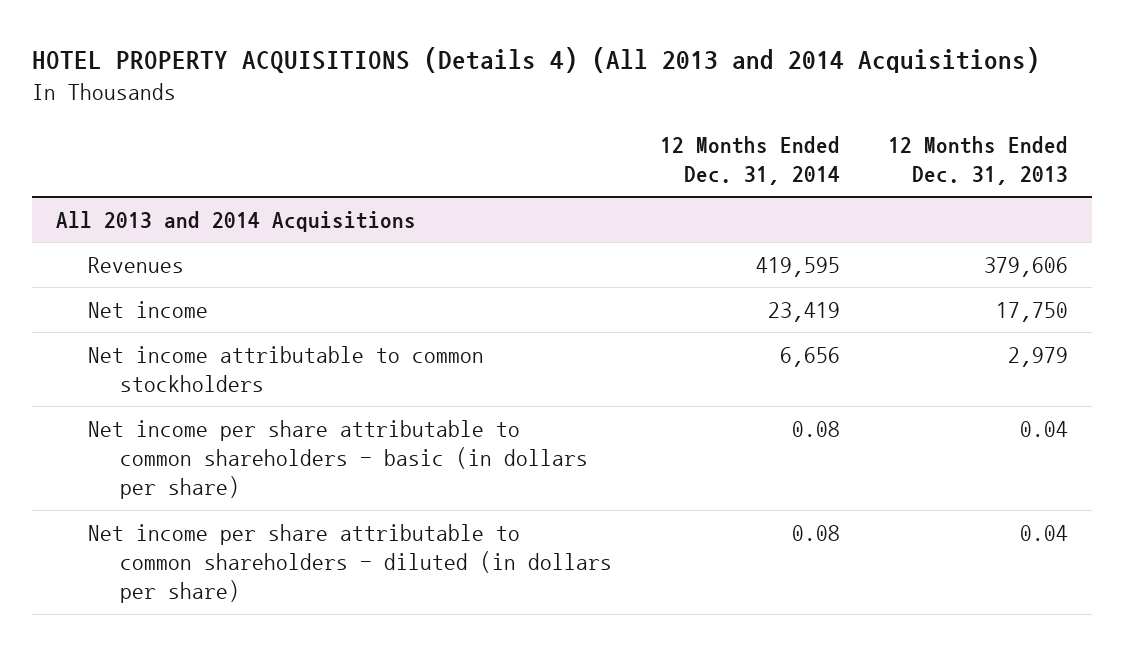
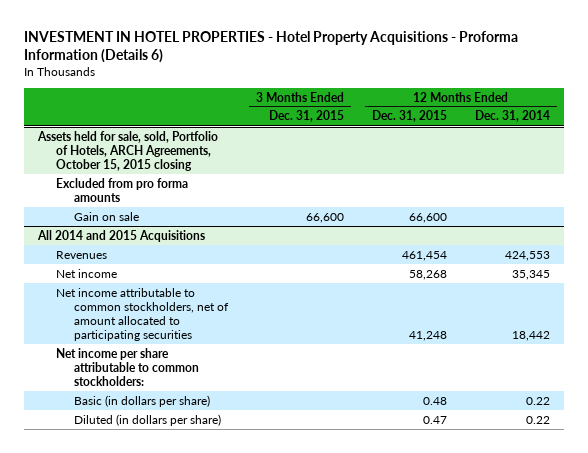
- HOTEL PROPERTY ACQUISITIONS (Details 4) (All 2013 and 2014 Acquisitions)
+ INVESTMENT IN HOTEL PROPERTIES - Hotel Property Acquisitions - Proforma Information (Details 6)
- | 12 Months Ended Dec. 31, 2014 | 12 Months Ended Dec. 31, 2013
+ | 3 Months Ended Dec. 31, 2015 | 12 Months Ended Dec. 31, 2015 | 12 Months Ended Dec. 31, 2014
- All 2013 and 2014 Acquisitions
- Revenues | 419,595 | 379,606
- Net income | 23,419 | 17,750
- Net income attributable to common stockholders | 6,656 | 2,979
- Net income per share attributable to common shareholders - basic (in dollars per share) | 0.08 | 0.04
- Net income per share attributable to common shareholders - diluted (in dollars per share) | 0.08 | 0.04
+ Assets held for sale, sold, Portfolio of Hotels, ARCH Agreements, October 15, 2015 closing
+ Excluded from pro forma amounts
+ Gain on sale | 66,600 | 66,600 |
+ All 2014 and 2015 Acquisitions
+ Revenues | | 461,454 | 424,553
+ Net income | | 58,268 | 35,345
+ Net income attributable to common stockholders, net of amount allocated to participating securities | | 41,248 | 18,442
+ Net income per share attributable to common stockholders:
+ Basic (in dollars per share) | | 0.48 | 0.22
+ Diluted (in dollars per share) | | 0.47 | 0.22

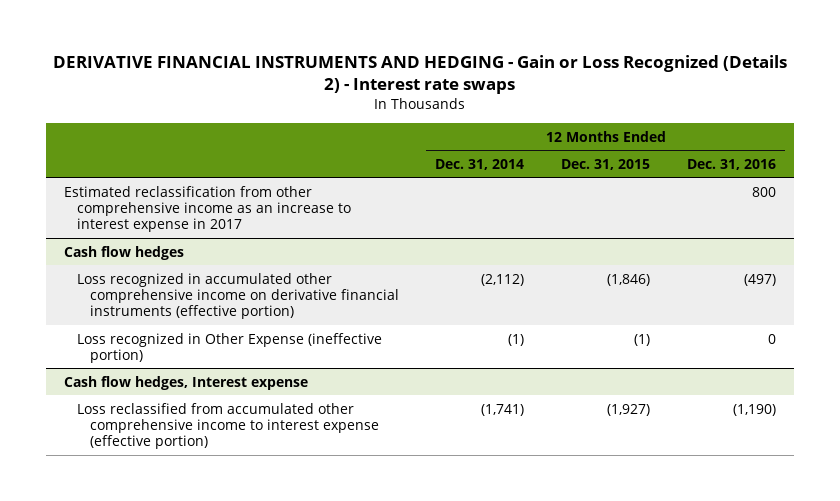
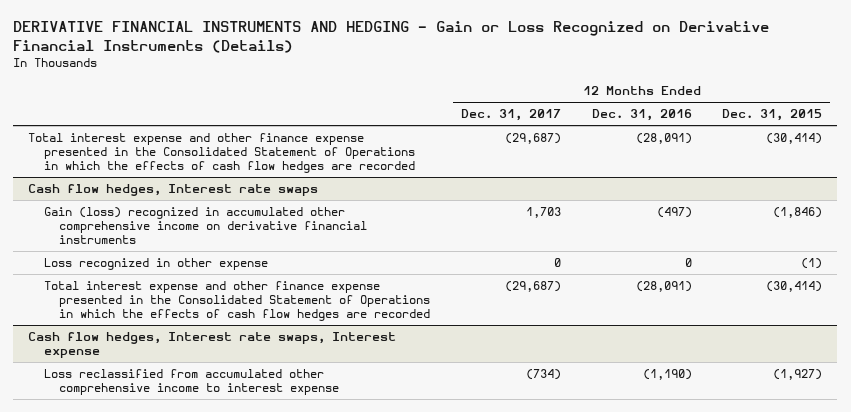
- DERIVATIVE FINANCIAL INSTRUMENTS AND HEDGING - Gain or Loss Recognized (Details 2) - Interest rate swaps
+ DERIVATIVE FINANCIAL INSTRUMENTS AND HEDGING - Gain or Loss Recognized on Derivative Financial Instruments (Details)
- | 12 Months Ended Dec. 31, 2014 | 12 Months Ended Dec. 31, 2015 | 12 Months Ended Dec. 31, 2016
+ | 12 Months Ended Dec. 31, 2017 | 12 Months Ended Dec. 31, 2016 | 12 Months Ended Dec. 31, 2015
- Estimated reclassification from other comprehensive income as an increase to interest expense in 2017 | | | 800
- Cash flow hedges
- Loss recognized in accumulated other comprehensive income on derivative financial instruments (effective portion) | (2,112) | (1,846) | (497)
- Loss recognized in Other Expense (ineffective portion) | (1) | (1) | 0
- Cash flow hedges, Interest expense
- Loss reclassified from accumulated other comprehensive income to interest expense (effective portion) | (1,741) | (1,927) | (1,190)
+ Total interest expense and other finance expense presented in the Consolidated Statement of Operations in which the effects of cash flow hedges are recorded | (29,687) | (28,091) | (30,414)
+ Cash flow hedges, Interest rate swaps
+ Gain (loss) recognized in accumulated other comprehensive income on derivative financial instruments | 1,703 | (497) | (1,846)
+ Loss recognized in other expense | 0 | 0 | (1)
+ Total interest expense and other finance expense presented in the Consolidated Statement of Operations in which the effects of cash flow hedges are recorded | (29,687) | (28,091) | (30,414)
+ Cash flow hedges, Interest rate swaps, Interest expense
+ Loss reclassified from accumulated other comprehensive income to interest expense | (734) | (1,190) | (1,927)

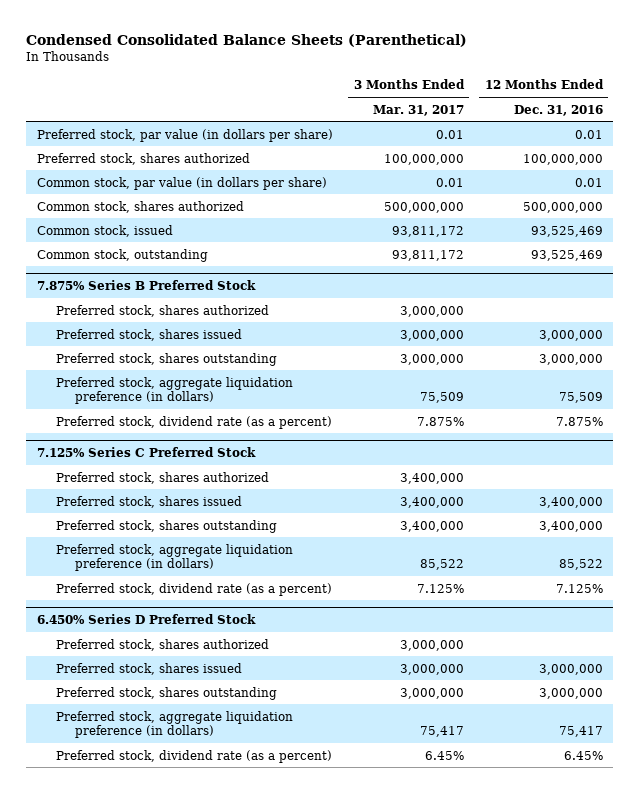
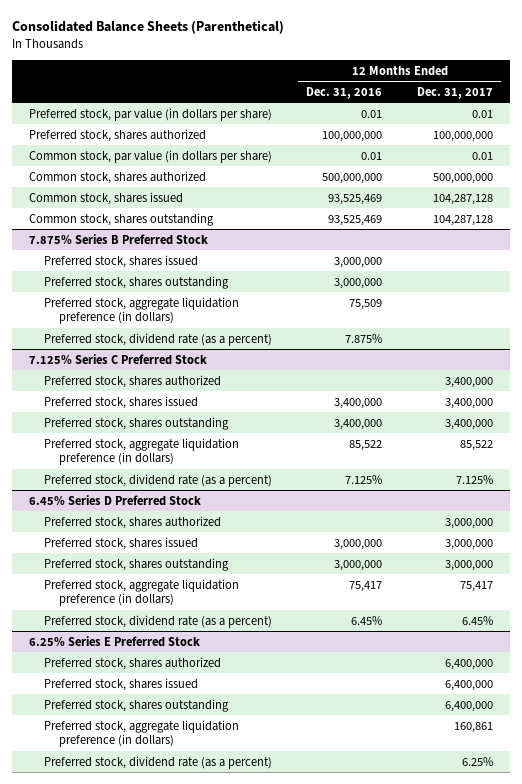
- Condensed Consolidated Balance Sheets (Parenthetical)
+ Consolidated Balance Sheets (Parenthetical)
- | 3 Months Ended Mar. 31, 2017 | 12 Months Ended Dec. 31, 2016
+ | 12 Months Ended Dec. 31, 2016 | 12 Months Ended Dec. 31, 2017
- Common stock, issued | 93,811,172 | 93,525,469
- Common stock, outstanding | 93,811,172 | 93,525,469
+ Common stock, shares issued | 93,525,469 | 104,287,128
+ Common stock, shares outstanding | 93,525,469 | 104,287,128
@ 7.875% Series B Preferred Stock
- Preferred stock, shares authorized | 3,000,000 |
- 6.450% Series D Preferred Stock
+ 6.45% Series D Preferred Stock
+ 6.25% Series E Preferred Stock
+ Preferred stock, shares authorized | | 6,400,000
+ Preferred stock, shares issued | | 6,400,000
+ Preferred stock, shares outstanding | | 6,400,000
+ Preferred stock, aggregate liquidation preference (in dollars) | | 160,861
+ Preferred stock, dividend rate (as a percent) | | 6.25%

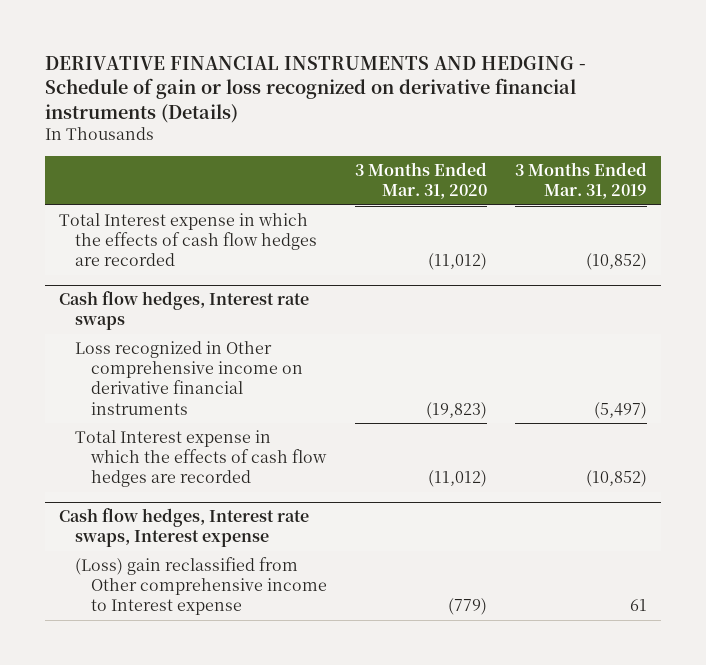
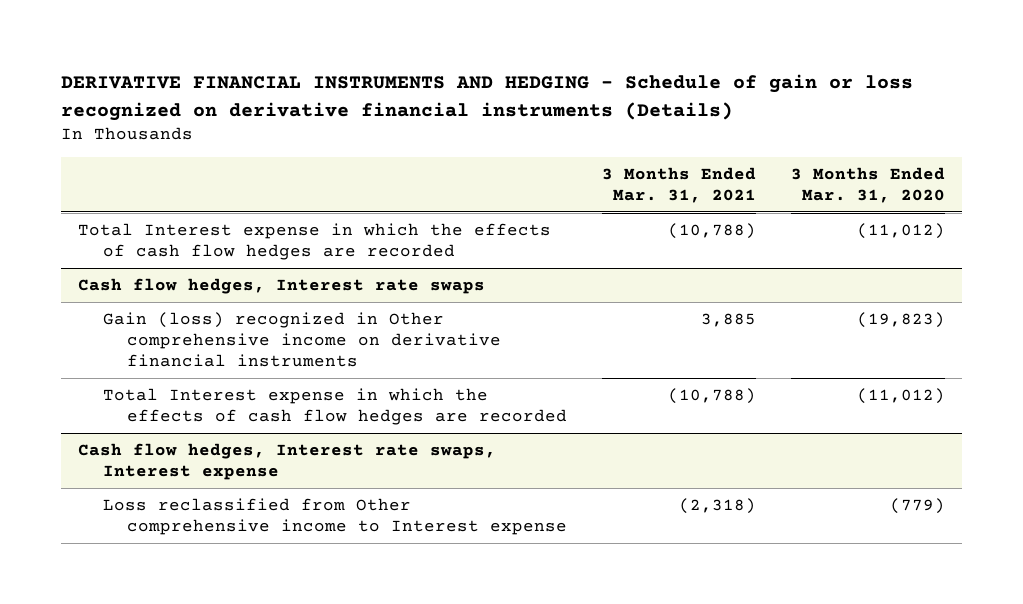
- | 3 Months Ended Mar. 31, 2020 | 3 Months Ended Mar. 31, 2019
+ | 3 Months Ended Mar. 31, 2021 | 3 Months Ended Mar. 31, 2020
@ Cash flow hedges, Interest rate swaps
- Loss recognized in Other comprehensive income on derivative financial instruments | (19,823) | (5,497)
+ Gain (loss) recognized in Other comprehensive income on derivative financial instruments | 3,885 | (19,823)
@ Cash flow hedges, Interest rate swaps, Interest expense
- (Loss) gain reclassified from Other comprehensive income to Interest expense | (779) | 61
+ Loss reclassified from Other comprehensive income to Interest expense | (2,318) | (779)

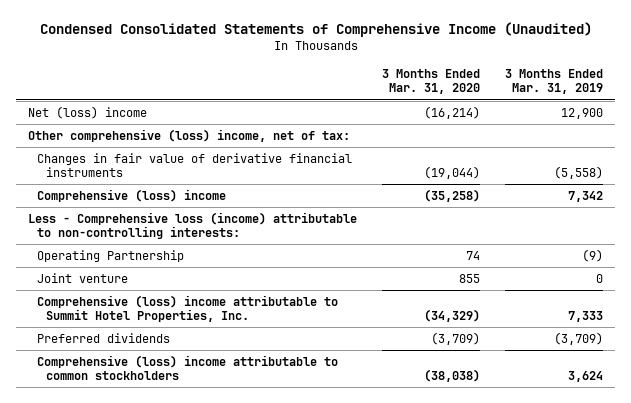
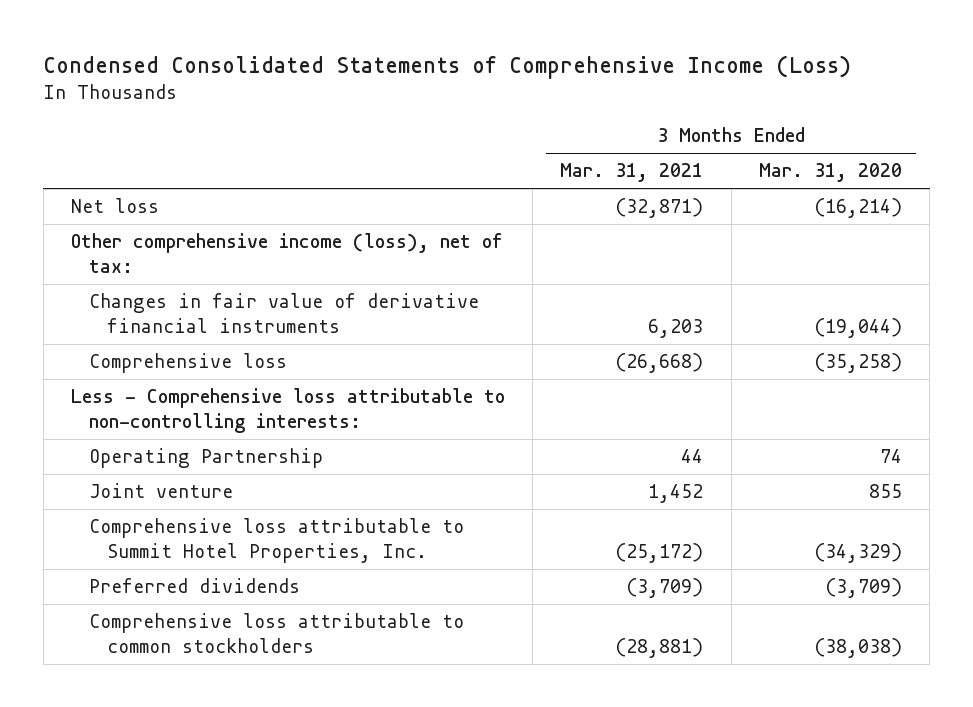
- Condensed Consolidated Statements of Comprehensive Income (Unaudited)
+ Condensed Consolidated Statements of Comprehensive Income (Loss)
- | 3 Months Ended Mar. 31, 2020 | 3 Months Ended Mar. 31, 2019
+ | 3 Months Ended Mar. 31, 2021 | 3 Months Ended Mar. 31, 2020
- Net (loss) income | (16,214) | 12,900
- Other comprehensive (loss) income, net of tax:
+ Net loss | (32,871) | (16,214)
+ Other comprehensive income (loss), net of tax:
- Comprehensive (loss) income | (35,258) | 7,342
- Less - Comprehensive loss (income) attributable to non-controlling interests:
+ Comprehensive loss | (26,668) | (35,258)
+ Less - Comprehensive loss attributable to non-controlling interests:
- Comprehensive (loss) income attributable to Summit Hotel Properties, Inc. | (34,329) | 7,333
+ Comprehensive loss attributable to Summit Hotel Properties, Inc. | (25,172) | (34,329)
- Comprehensive (loss) income attributable to common stockholders | (38,038) | 3,624
+ Comprehensive loss attributable to common stockholders | (28,881) | (38,038)

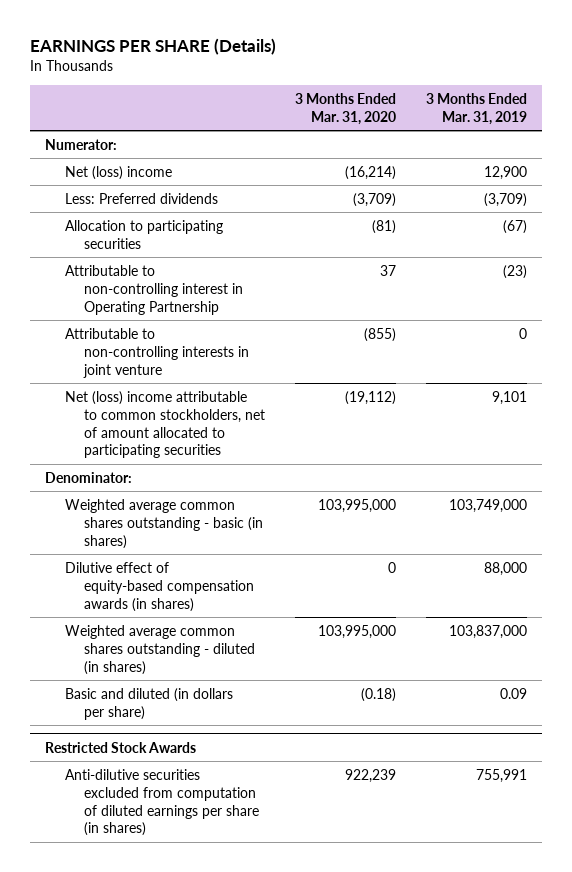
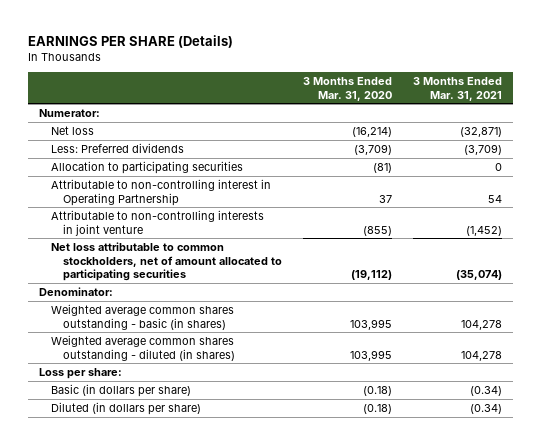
- | 3 Months Ended Mar. 31, 2020 | 3 Months Ended Mar. 31, 2019
+ | 3 Months Ended Mar. 31, 2020 | 3 Months Ended Mar. 31, 2021
- Net (loss) income | (16,214) | 12,900
+ Net loss | (16,214) | (32,871)
- Net (loss) income attributable to common stockholders, net of amount allocated to participating securities | (19,112) | 9,101
+ Net loss attributable to common stockholders, net of amount allocated to participating securities | (19,112) | (35,074)
- Weighted average common shares outstanding - basic (in shares) | 103,995,000 | 103,749,000
- Dilutive effect of equity-based compensation awards (in shares) | 0 | 88,000
- Weighted average common shares outstanding - diluted (in shares) | 103,995,000 | 103,837,000
- Basic and diluted (in dollars per share) | (0.18) | 0.09
- Restricted Stock Awards
- Anti-dilutive securities excluded from computation of diluted earnings per share (in shares) | 922,239 | 755,991
+ Weighted average common shares outstanding - basic (in shares) | 103,995 | 104,278
+ Weighted average common shares outstanding - diluted (in shares) | 103,995 | 104,278
+ Loss per share:
+ Basic (in dollars per share) | (0.18) | (0.34)
+ Diluted (in dollars per share) | (0.18) | (0.34)

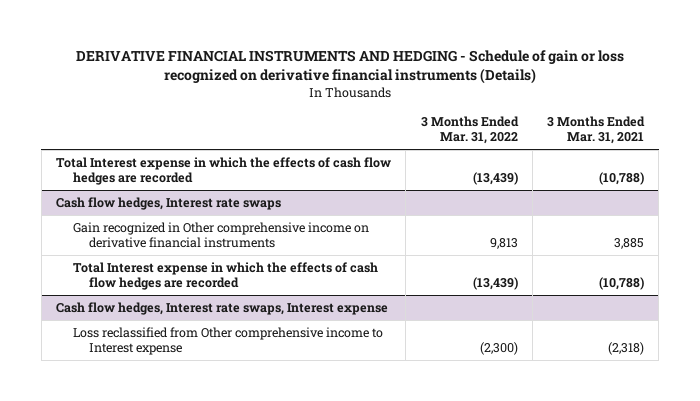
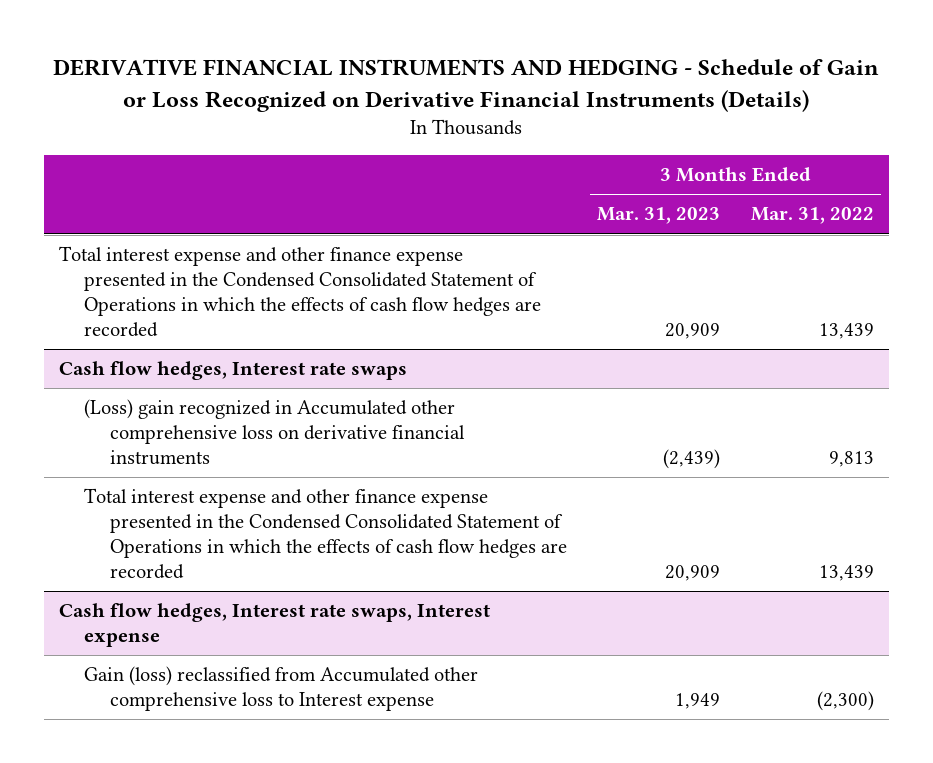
- DERIVATIVE FINANCIAL INSTRUMENTS AND HEDGING - Schedule of gain or loss recognized on derivative financial instruments (Details)
+ DERIVATIVE FINANCIAL INSTRUMENTS AND HEDGING - Schedule of Gain or Loss Recognized on Derivative Financial Instruments (Details)
- | 3 Months Ended Mar. 31, 2022 | 3 Months Ended Mar. 31, 2021
+ | 3 Months Ended Mar. 31, 2023 | 3 Months Ended Mar. 31, 2022
- Total Interest expense in which the effects of cash flow hedges are recorded | (13,439) | (10,788)
+ Total interest expense and other finance expense presented in the Condensed Consolidated Statement of Operations in which the effects of cash flow hedges are recorded | 20,909 | 13,439
@ Cash flow hedges, Interest rate swaps
- Gain recognized in Other comprehensive income on derivative financial instruments | 9,813 | 3,885
- Total Interest expense in which the effects of cash flow hedges are recorded | (13,439) | (10,788)
+ (Loss) gain recognized in Accumulated other comprehensive loss on derivative financial instruments | (2,439) | 9,813
+ Total interest expense and other finance expense presented in the Condensed Consolidated Statement of Operations in which the effects of cash flow hedges are recorded | 20,909 | 13,439
@ Cash flow hedges, Interest rate swaps, Interest expense
- Loss reclassified from Other comprehensive income to Interest expense | (2,300) | (2,318)
+ Gain (loss) reclassified from Accumulated other comprehensive loss to Interest expense | 1,949 | (2,300)

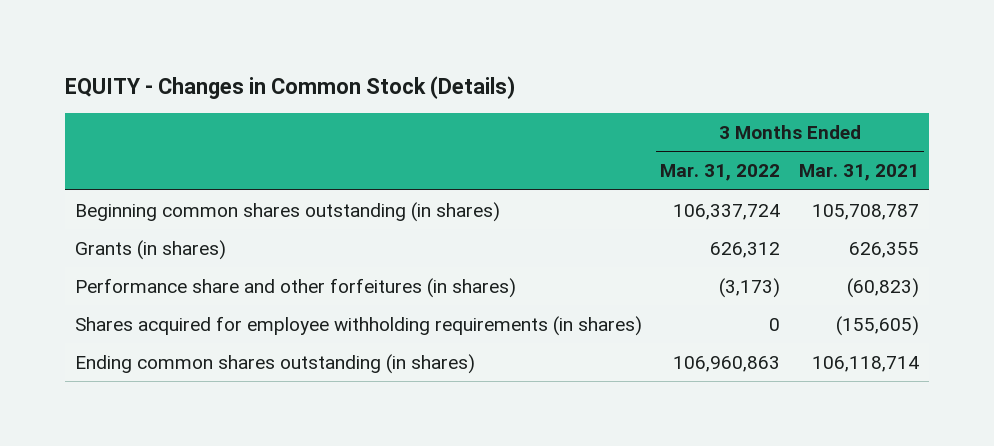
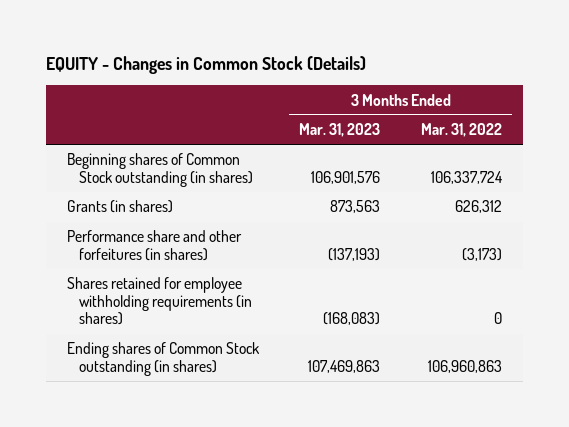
- | 3 Months Ended Mar. 31, 2022 | 3 Months Ended Mar. 31, 2021
+ | 3 Months Ended Mar. 31, 2023 | 3 Months Ended Mar. 31, 2022
- Beginning common shares outstanding (in shares) | 106,337,724 | 105,708,787
+ Beginning shares of Common Stock outstanding (in shares) | 106,901,576 | 106,337,724
- Shares acquired for employee withholding requirements (in shares) | 0 | (155,605)
- Ending common shares outstanding (in shares) | 106,960,863 | 106,118,714
+ Shares retained for employee withholding requirements (in shares) | (168,083) | 0
+ Ending shares of Common Stock outstanding (in shares) | 107,469,863 | 106,960,863

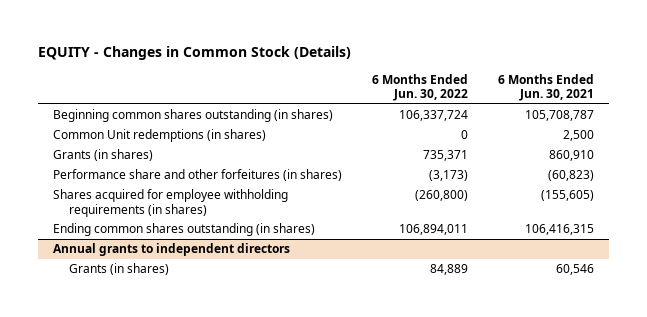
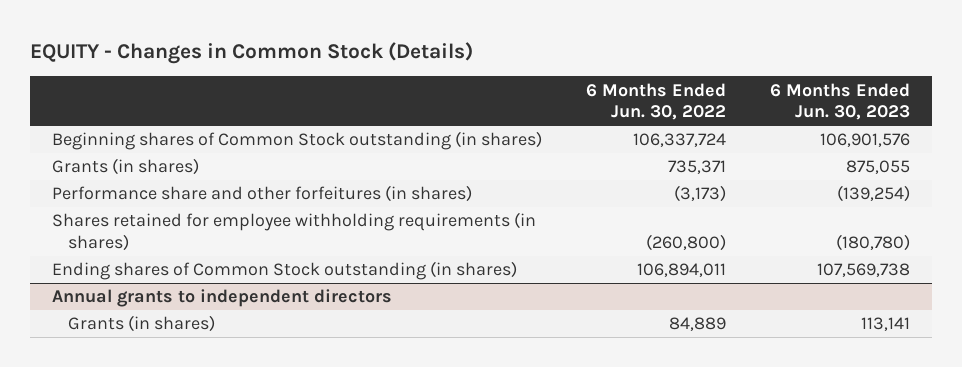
- | 6 Months Ended Jun. 30, 2022 | 6 Months Ended Jun. 30, 2021
+ | 6 Months Ended Jun. 30, 2022 | 6 Months Ended Jun. 30, 2023
- Beginning common shares outstanding (in shares) | 106,337,724 | 105,708,787
- Common Unit redemptions (in shares) | 0 | 2,500
+ Beginning shares of Common Stock outstanding (in shares) | 106,337,724 | 106,901,576
- Shares acquired for employee withholding requirements (in shares) | (260,800) | (155,605)
- Ending common shares outstanding (in shares) | 106,894,011 | 106,416,315
+ Shares retained for employee withholding requirements (in shares) | (260,800) | (180,780)
+ Ending shares of Common Stock outstanding (in shares) | 106,894,011 | 107,569,738

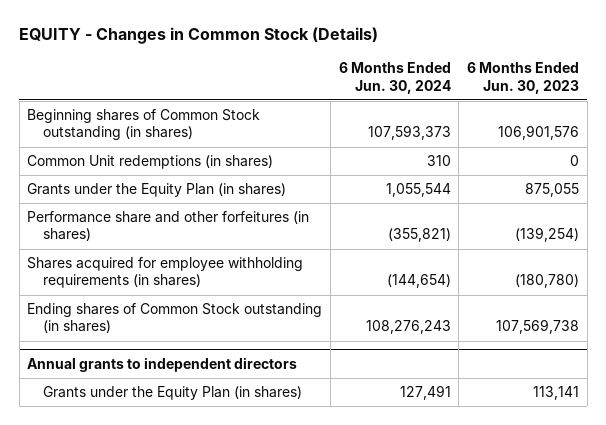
- | 6 Months Ended Jun. 30, 2022 | 6 Months Ended Jun. 30, 2023
+ | 6 Months Ended Jun. 30, 2024 | 6 Months Ended Jun. 30, 2023
- Grants (in shares) | 735,371 | 875,055
+ Common Unit redemptions (in shares) | 310 | 0
+ Grants under the Equity Plan (in shares) | 1,055,544 | 875,055
- Shares retained for employee withholding requirements (in shares) | (260,800) | (180,780)
+ Shares acquired for employee withholding requirements (in shares) | (144,654) | (180,780)
@ Annual grants to independent directors
- Grants (in shares) | 84,889 | 113,141
+ Grants under the Equity Plan (in shares) | 127,491 | 113,141

